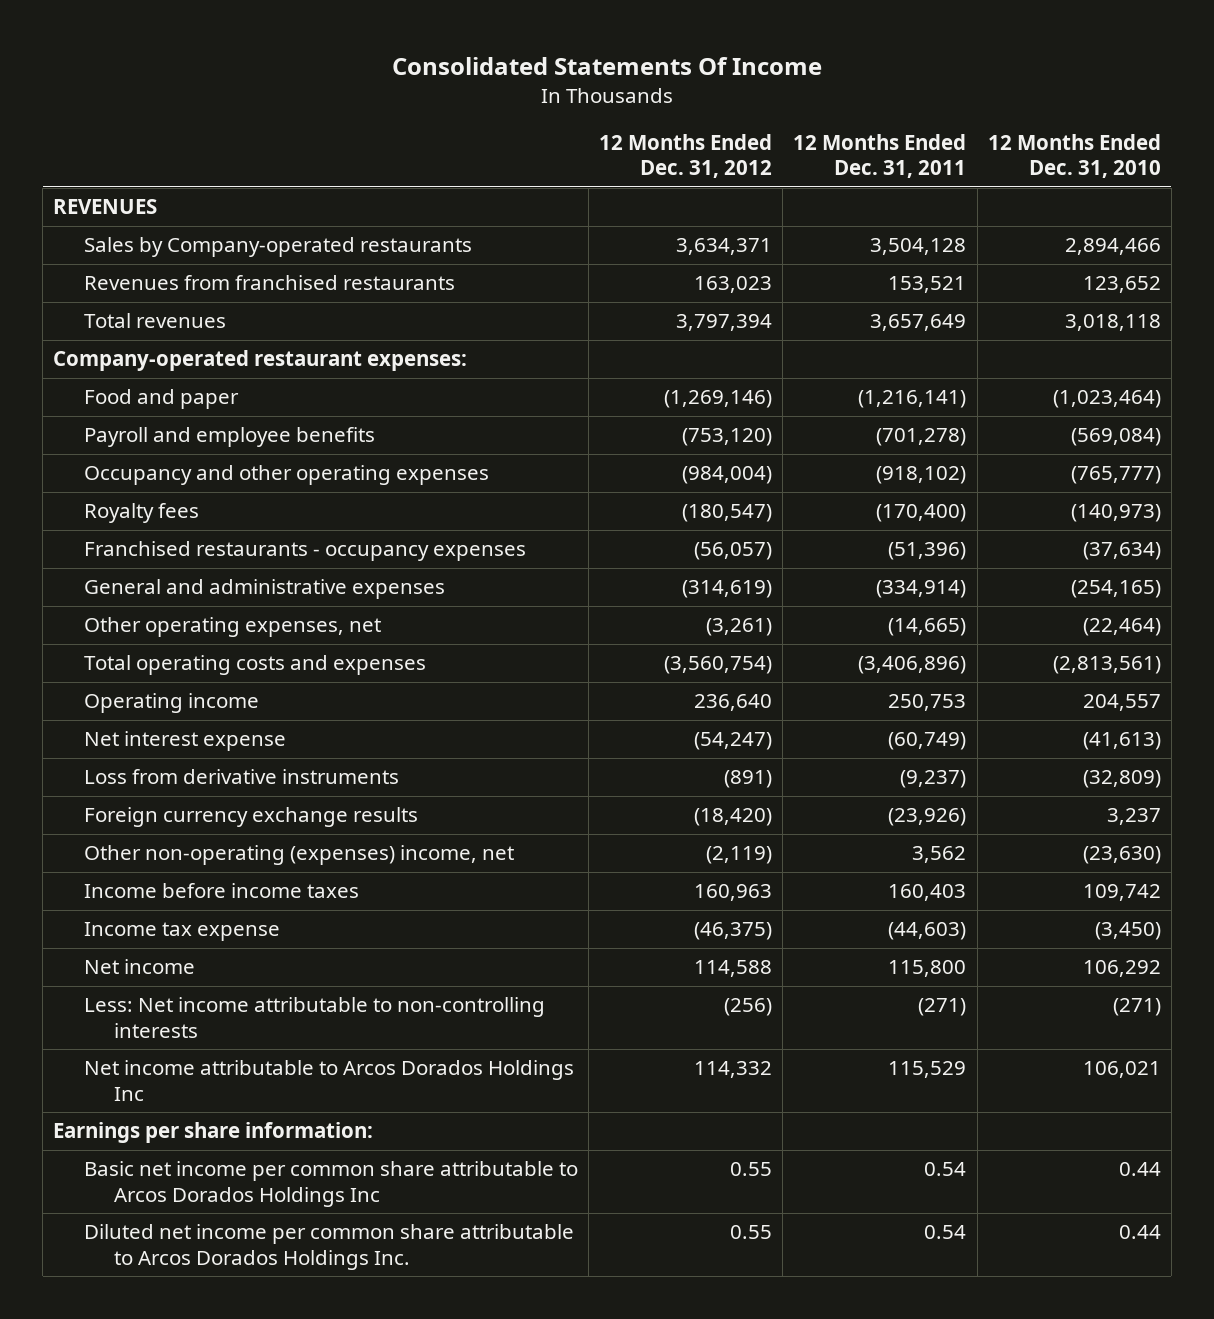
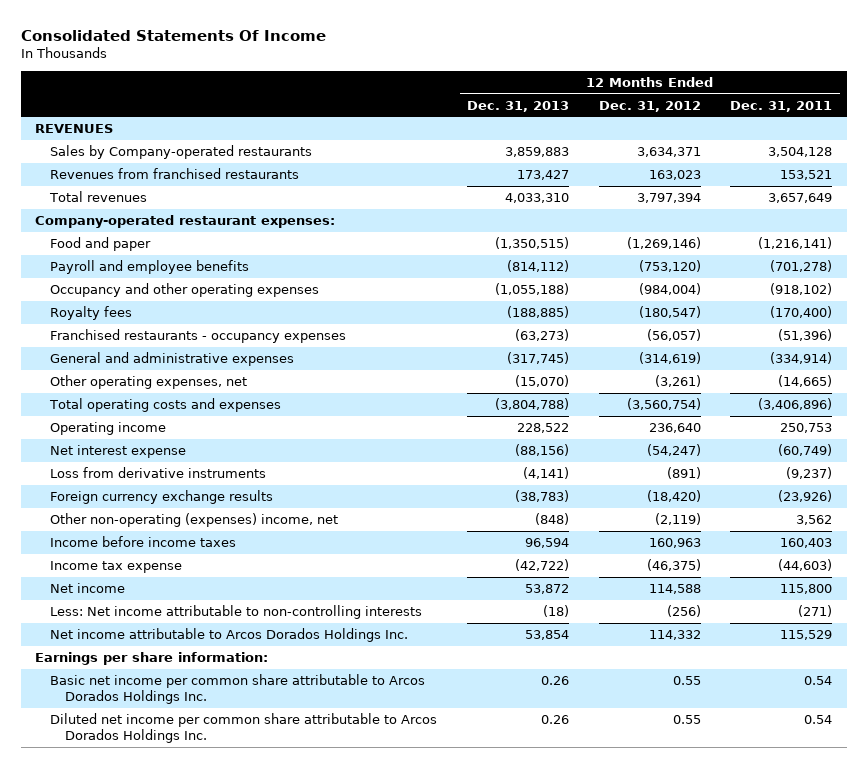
- | 12 Months Ended Dec. 31, 2012 | 12 Months Ended Dec. 31, 2011 | 12 Months Ended Dec. 31, 2010
+ | 12 Months Ended Dec. 31, 2013 | 12 Months Ended Dec. 31, 2012 | 12 Months Ended Dec. 31, 2011
- Net income attributable to Arcos Dorados Holdings Inc | 114,332 | 115,529 | 106,021
+ Net income attributable to Arcos Dorados Holdings Inc. | 53,854 | 114,332 | 115,529
- Basic net income per common share attributable to Arcos Dorados Holdings Inc | 0.55 | 0.54 | 0.44
+ Basic net income per common share attributable to Arcos Dorados Holdings Inc. | 0.26 | 0.55 | 0.54

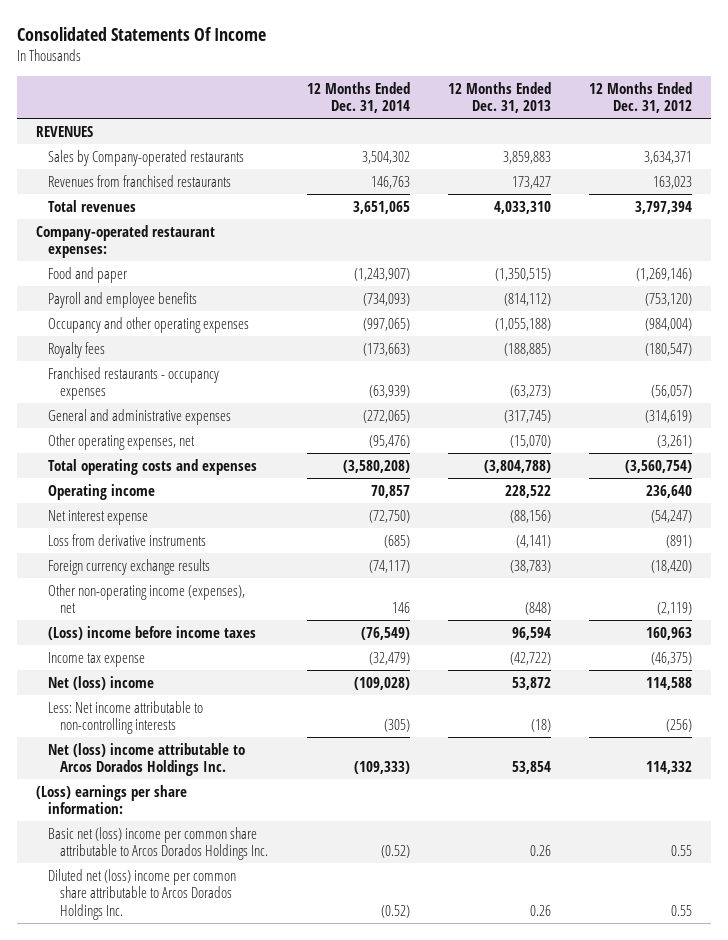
- | 12 Months Ended Dec. 31, 2013 | 12 Months Ended Dec. 31, 2012 | 12 Months Ended Dec. 31, 2011
+ | 12 Months Ended Dec. 31, 2014 | 12 Months Ended Dec. 31, 2013 | 12 Months Ended Dec. 31, 2012
- Other non-operating (expenses) income, net | (848) | (2,119) | 3,562
- Income before income taxes | 96,594 | 160,963 | 160,403
+ Other non-operating income (expenses), net | 146 | (848) | (2,119)
+ (Loss) income before income taxes | (76,549) | 96,594 | 160,963
- Net income | 53,872 | 114,588 | 115,800
+ Net (loss) income | (109,028) | 53,872 | 114,588
- Net income attributable to Arcos Dorados Holdings Inc. | 53,854 | 114,332 | 115,529
- Earnings per share information:
- Basic net income per common share attributable to Arcos Dorados Holdings Inc. | 0.26 | 0.55 | 0.54
- Diluted net income per common share attributable to Arcos Dorados Holdings Inc. | 0.26 | 0.55 | 0.54
+ Net (loss) income attributable to Arcos Dorados Holdings Inc. | (109,333) | 53,854 | 114,332
+ (Loss) earnings per share information:
+ Basic net (loss) income per common share attributable to Arcos Dorados Holdings Inc. | (0.52) | 0.26 | 0.55
+ Diluted net (loss) income per common share attributable to Arcos Dorados Holdings Inc. | (0.52) | 0.26 | 0.55

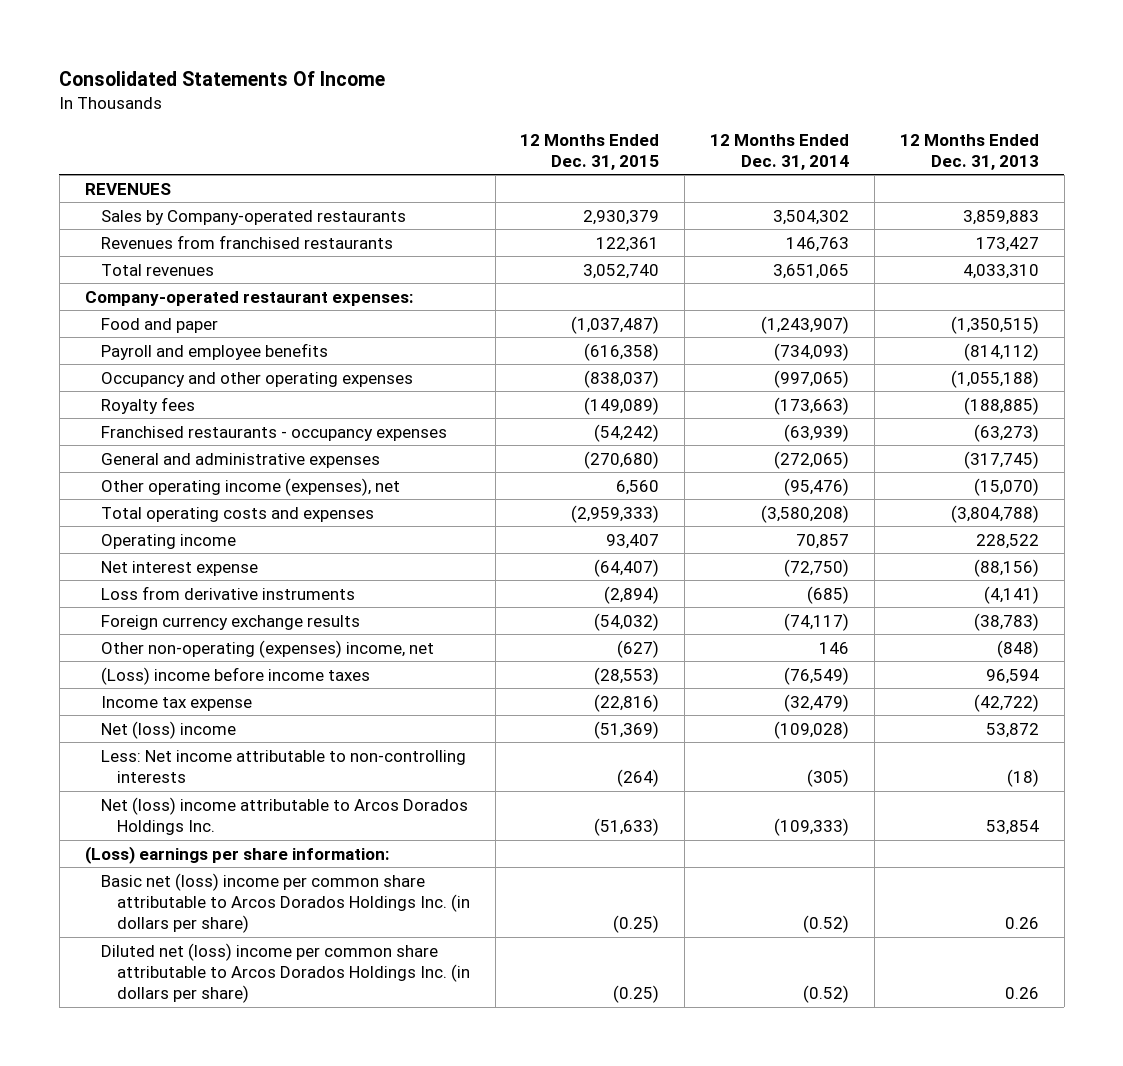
- | 12 Months Ended Dec. 31, 2014 | 12 Months Ended Dec. 31, 2013 | 12 Months Ended Dec. 31, 2012
+ | 12 Months Ended Dec. 31, 2015 | 12 Months Ended Dec. 31, 2014 | 12 Months Ended Dec. 31, 2013
- Other operating expenses, net | (95,476) | (15,070) | (3,261)
+ Other operating income (expenses), net | 6,560 | (95,476) | (15,070)
- Other non-operating income (expenses), net | 146 | (848) | (2,119)
+ Other non-operating (expenses) income, net | (627) | 146 | (848)
- Basic net (loss) income per common share attributable to Arcos Dorados Holdings Inc. | (0.52) | 0.26 | 0.55
- Diluted net (loss) income per common share attributable to Arcos Dorados Holdings Inc. | (0.52) | 0.26 | 0.55
+ Basic net (loss) income per common share attributable to Arcos Dorados Holdings Inc. (in dollars per share) | (0.25) | (0.52) | 0.26
+ Diluted net (loss) income per common share attributable to Arcos Dorados Holdings Inc. (in dollars per share) | (0.25) | (0.52) | 0.26

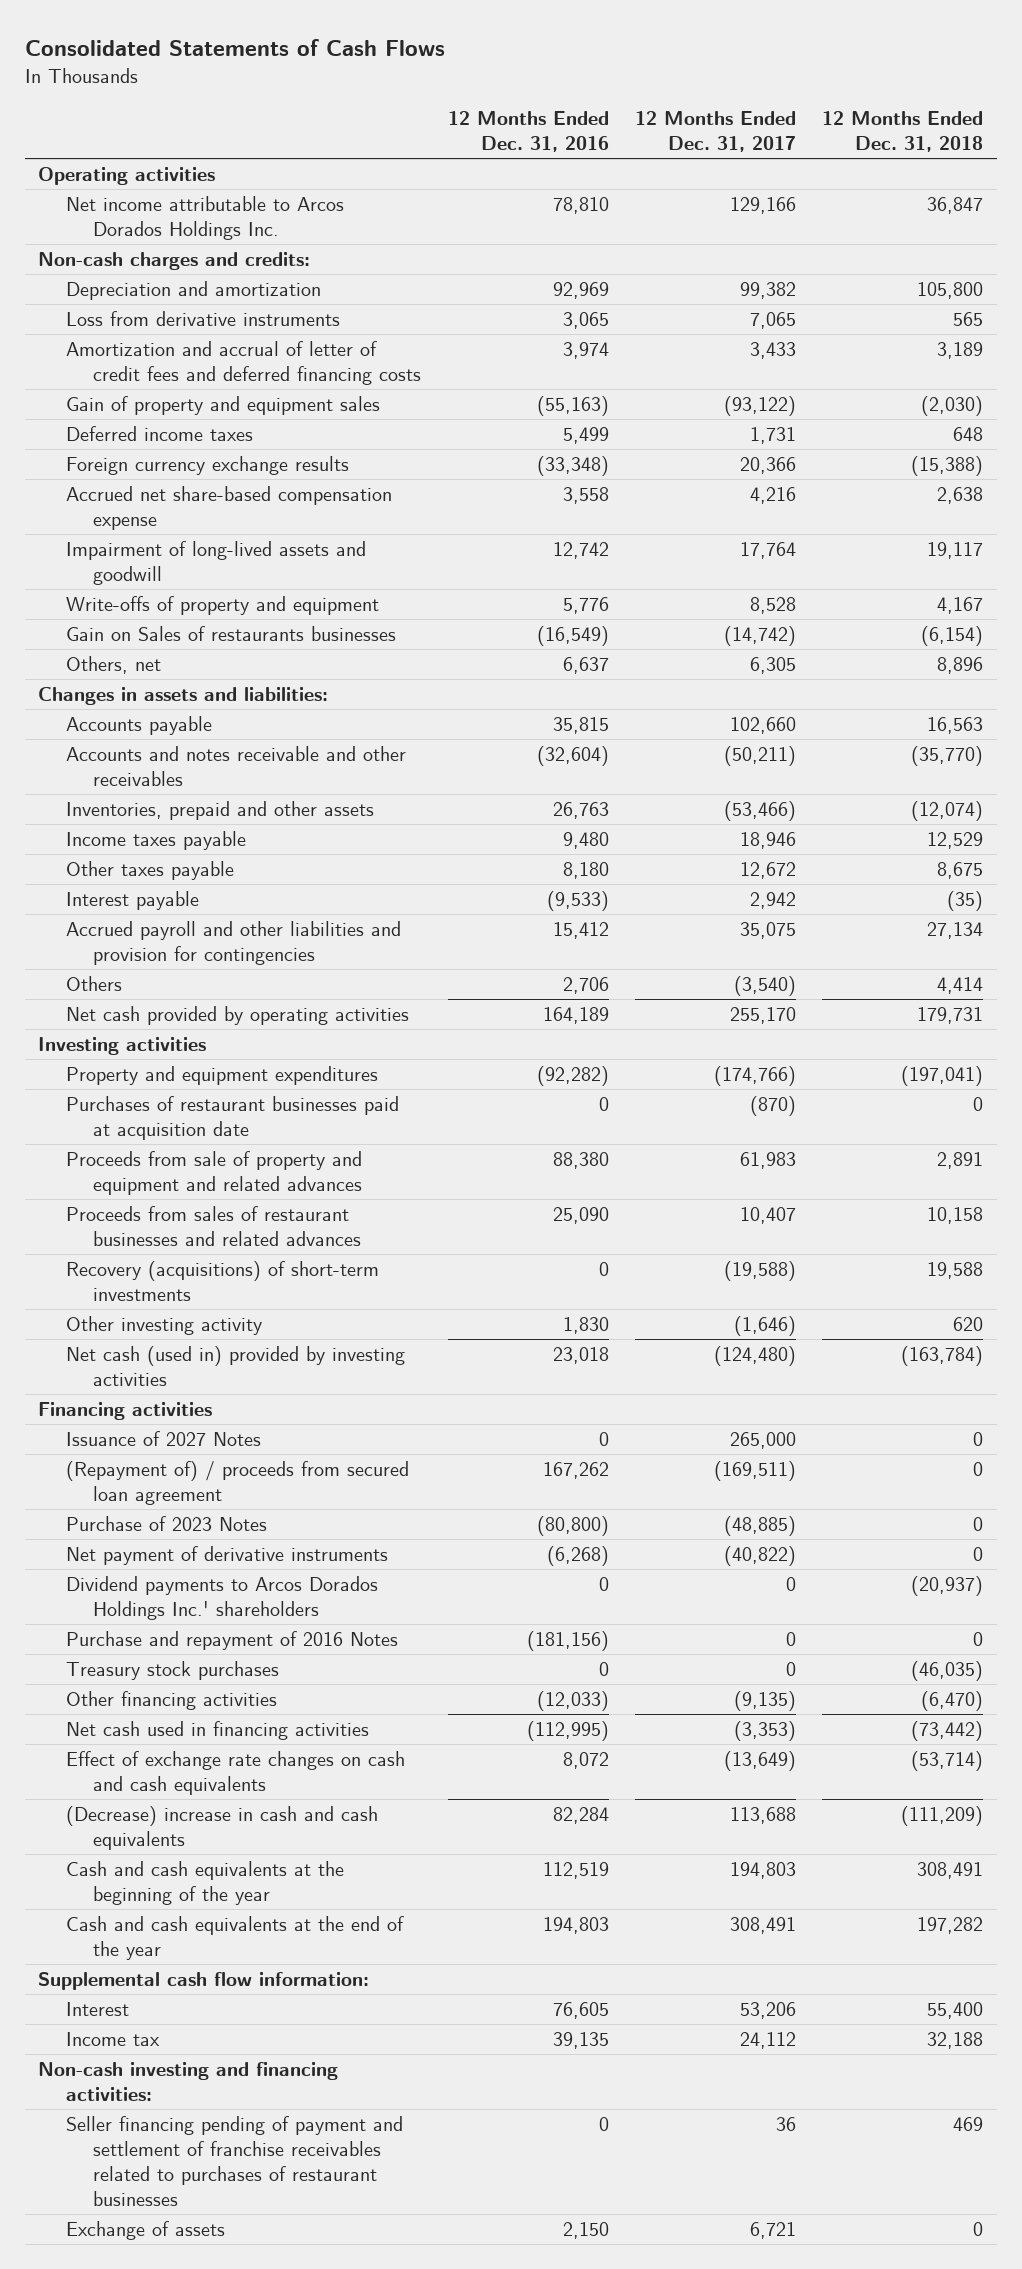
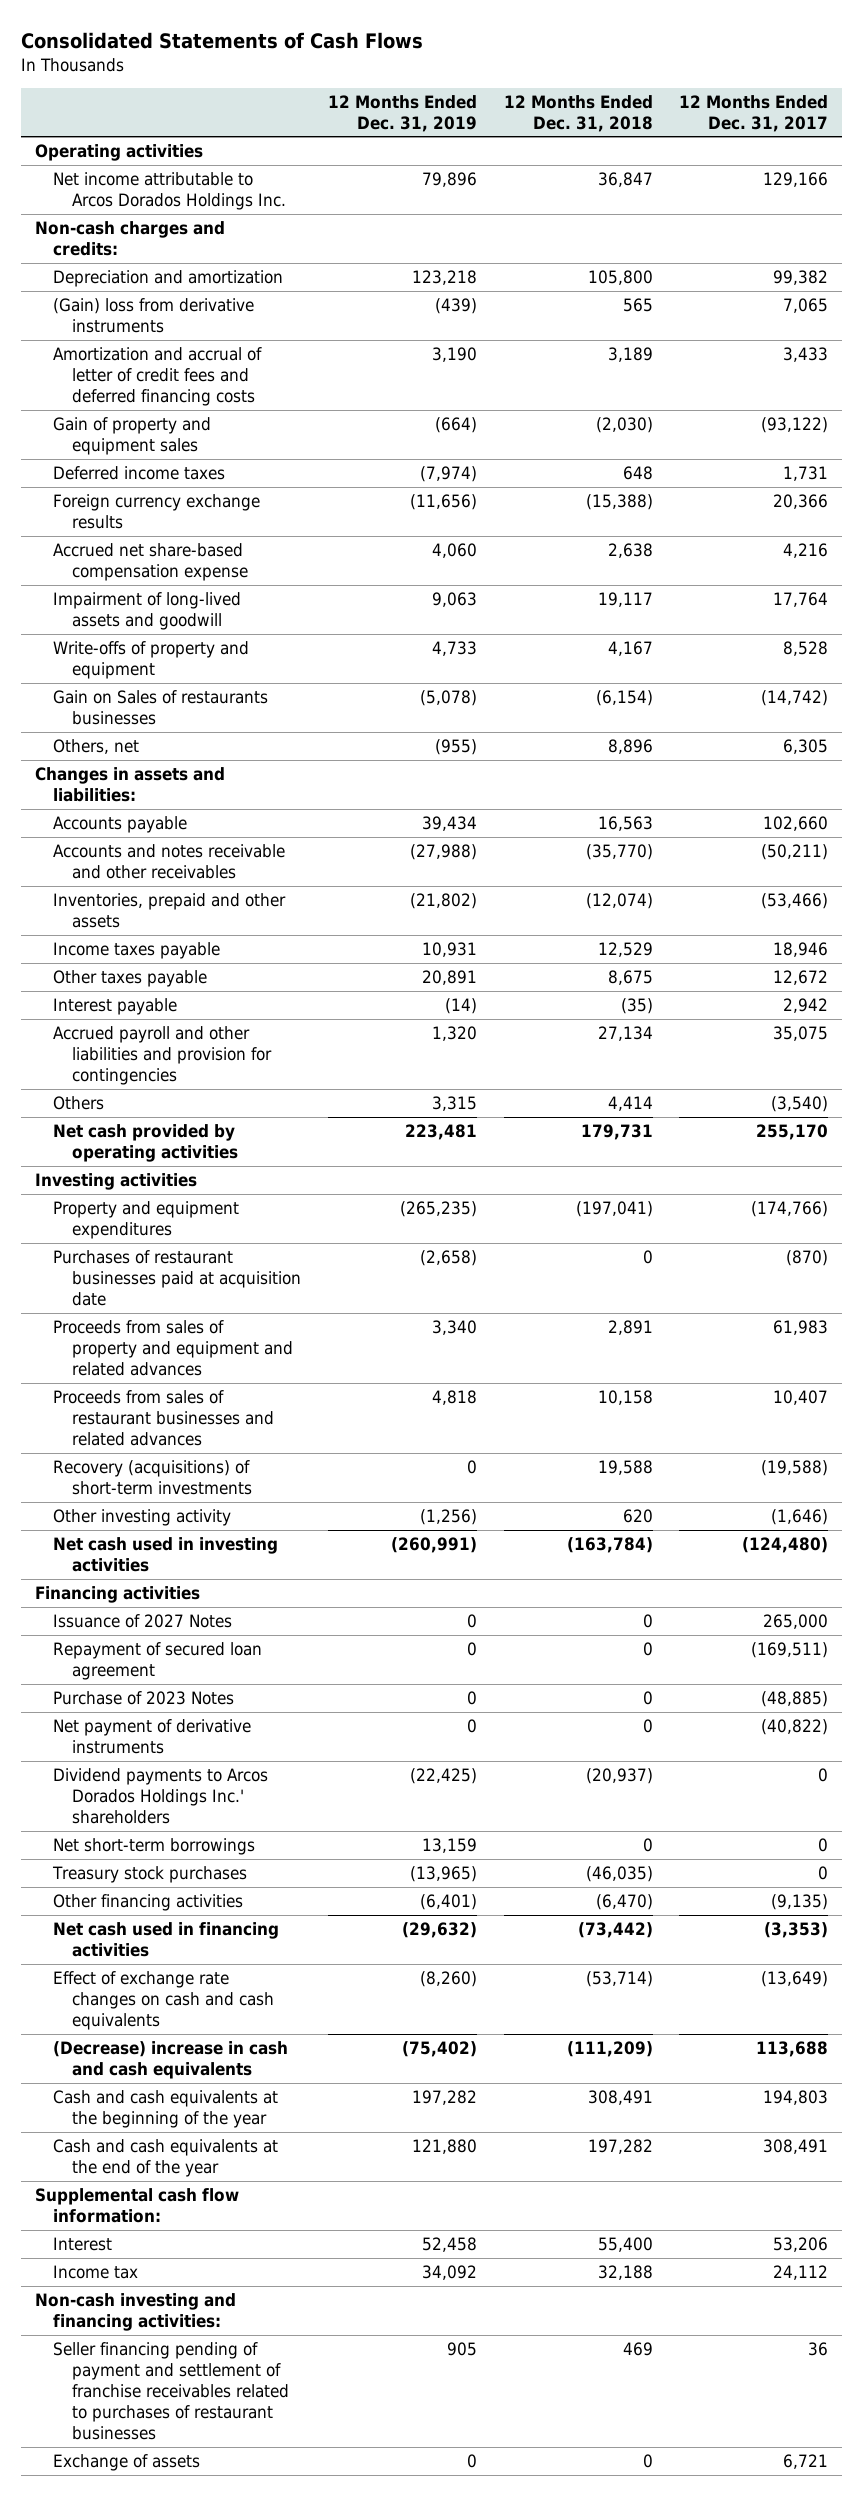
- | 12 Months Ended Dec. 31, 2016 | 12 Months Ended Dec. 31, 2017 | 12 Months Ended Dec. 31, 2018
+ | 12 Months Ended Dec. 31, 2019 | 12 Months Ended Dec. 31, 2018 | 12 Months Ended Dec. 31, 2017
- Loss from derivative instruments | 3,065 | 7,065 | 565
+ (Gain) loss from derivative instruments | (439) | 565 | 7,065
- Proceeds from sale of property and equipment and related advances | 88,380 | 61,983 | 2,891
+ Proceeds from sales of property and equipment and related advances | 3,340 | 2,891 | 61,983
- Net cash (used in) provided by investing activities | 23,018 | (124,480) | (163,784)
+ Net cash used in investing activities | (260,991) | (163,784) | (124,480)
- (Repayment of) / proceeds from secured loan agreement | 167,262 | (169,511) | 0
+ Repayment of secured loan agreement | 0 | 0 | (169,511)
- Purchase and repayment of 2016 Notes | (181,156) | 0 | 0
+ Net short-term borrowings | 13,159 | 0 | 0

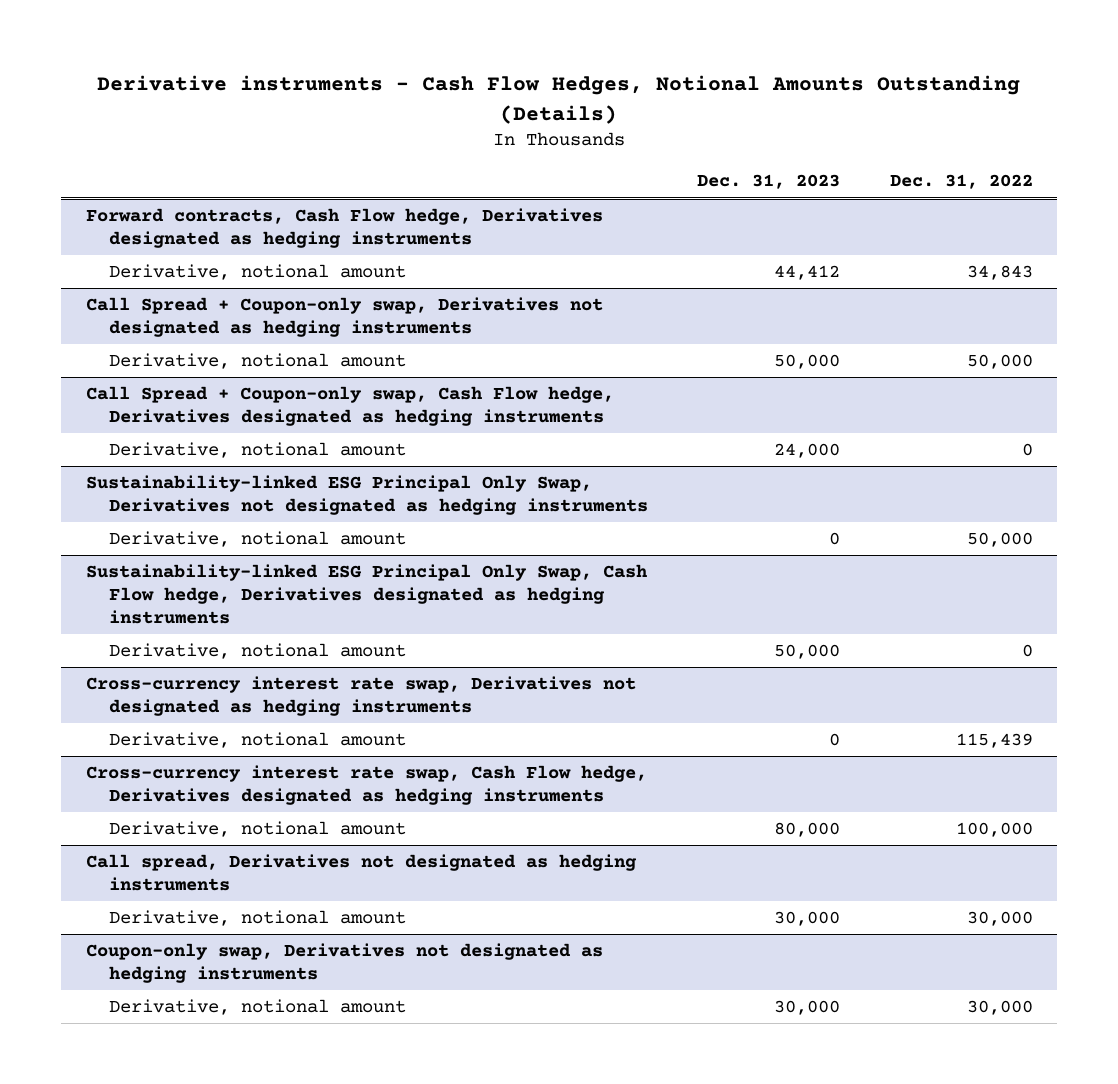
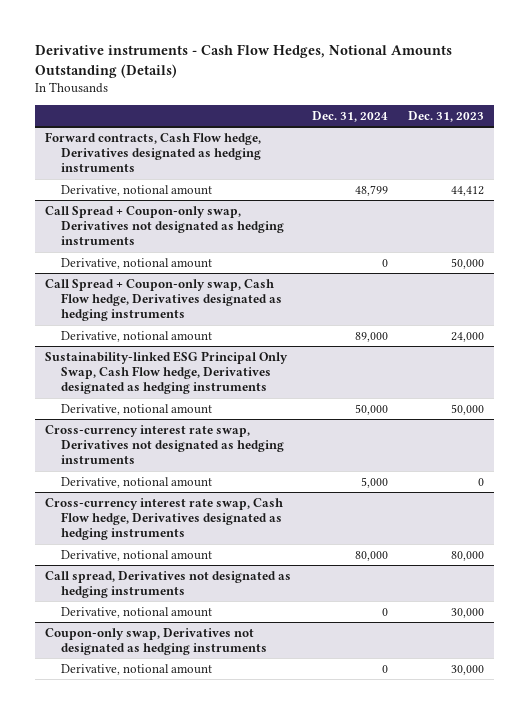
- | Dec. 31, 2023 | Dec. 31, 2022
+ | Dec. 31, 2024 | Dec. 31, 2023
- Sustainability-linked ESG Principal Only Swap, Derivatives not designated as hedging instruments
- Derivative, notional amount | 0 | 50,000

